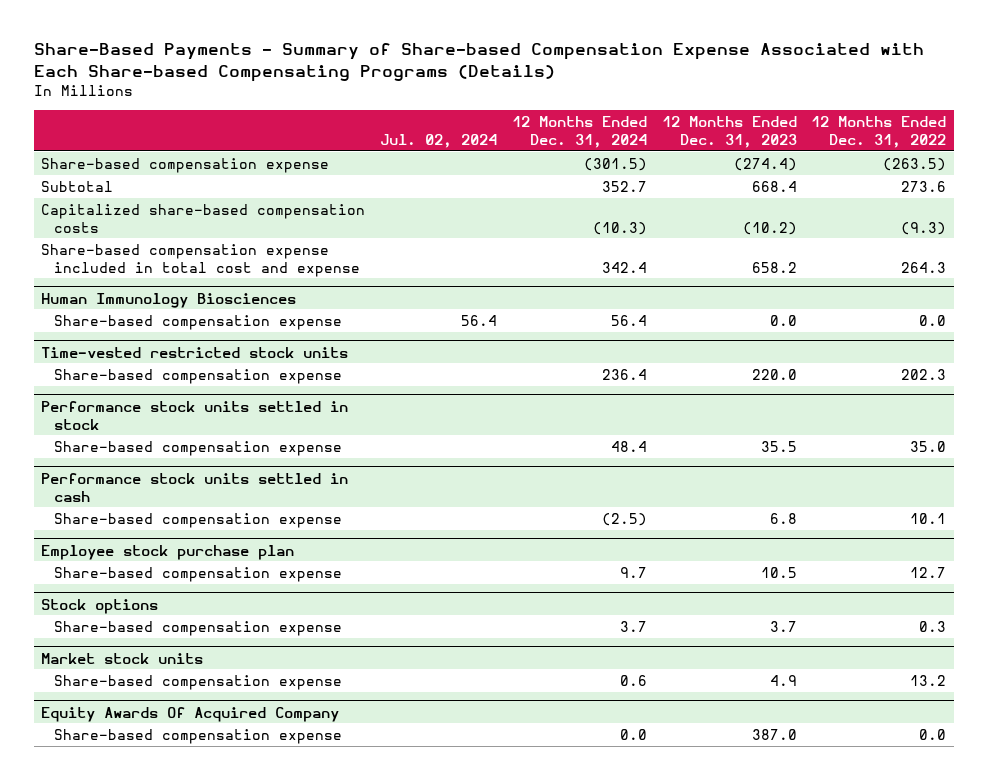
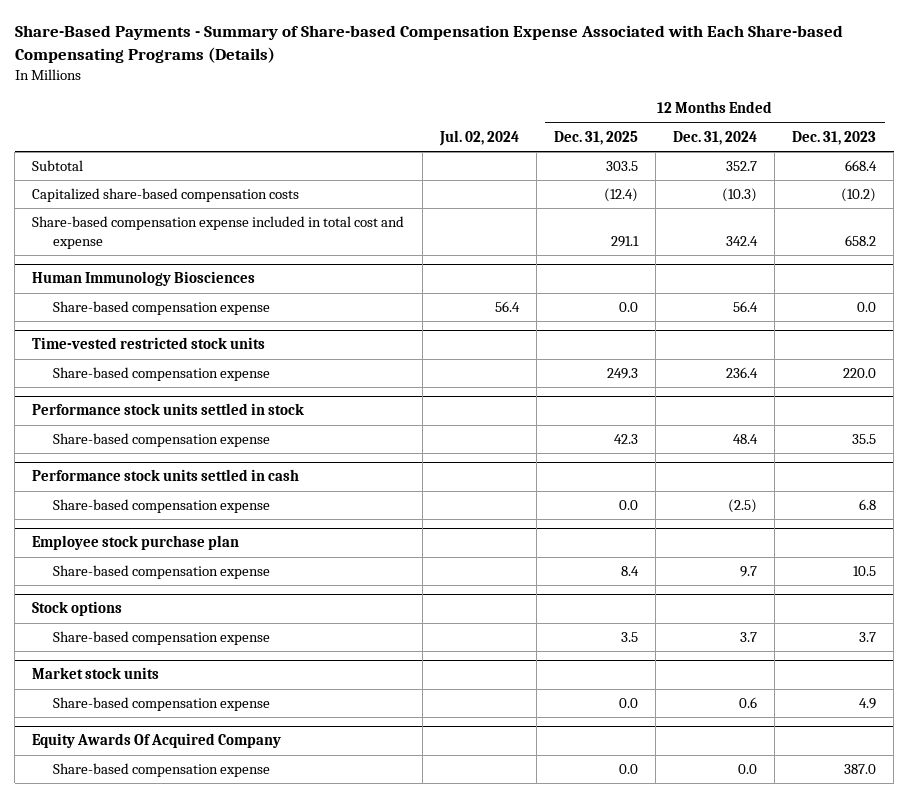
- | Jul. 02, 2024 | 12 Months Ended Dec. 31, 2024 | 12 Months Ended Dec. 31, 2023 | 12 Months Ended Dec. 31, 2022
+ | Jul. 02, 2024 | 12 Months Ended Dec. 31, 2025 | 12 Months Ended Dec. 31, 2024 | 12 Months Ended Dec. 31, 2023
- Share-based compensation expense | | (301.5) | (274.4) | (263.5)

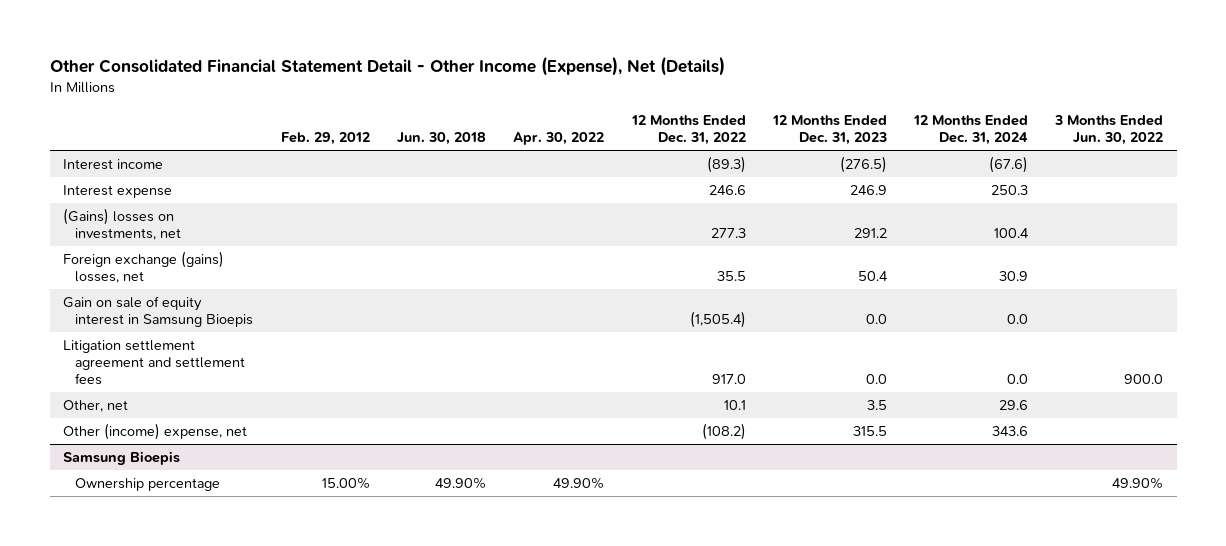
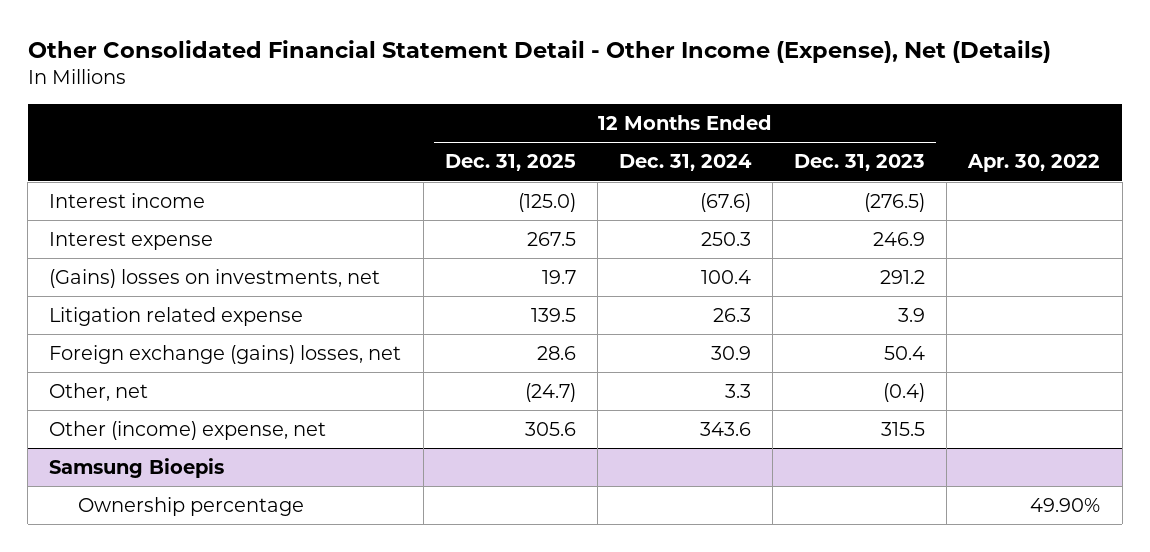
- | Feb. 29, 2012 | Jun. 30, 2018 | Apr. 30, 2022 | 12 Months Ended Dec. 31, 2022 | 12 Months Ended Dec. 31, 2023 | 12 Months Ended Dec. 31, 2024 | 3 Months Ended Jun. 30, 2022
+ | 12 Months Ended Dec. 31, 2025 | 12 Months Ended Dec. 31, 2024 | 12 Months Ended Dec. 31, 2023 | Apr. 30, 2022
+ Litigation related expense | 139.5 | 26.3 | 3.9 |
- Gain on sale of equity interest in Samsung Bioepis | | | | (1,505.4) | 0.0 | 0.0 |
- Litigation settlement agreement and settlement fees | | | | 917.0 | 0.0 | 0.0 | 900.0
- Other, net | | | | 10.1 | 3.5 | 29.6 |
+ Other, net | (24.7) | 3.3 | (0.4) |

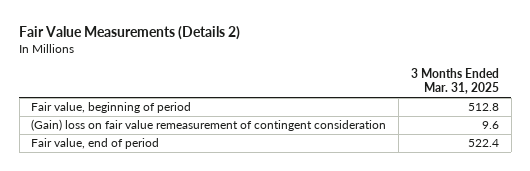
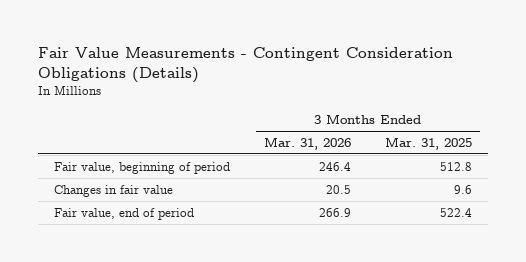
- Fair Value Measurements (Details 2)
+ Fair Value Measurements - Contingent Consideration Obligations (Details)
- | 3 Months Ended Mar. 31, 2025
+ | 3 Months Ended Mar. 31, 2026 | 3 Months Ended Mar. 31, 2025
- (Gain) loss on fair value remeasurement of contingent consideration | 9.6
+ Changes in fair value | 20.5 | 9.6

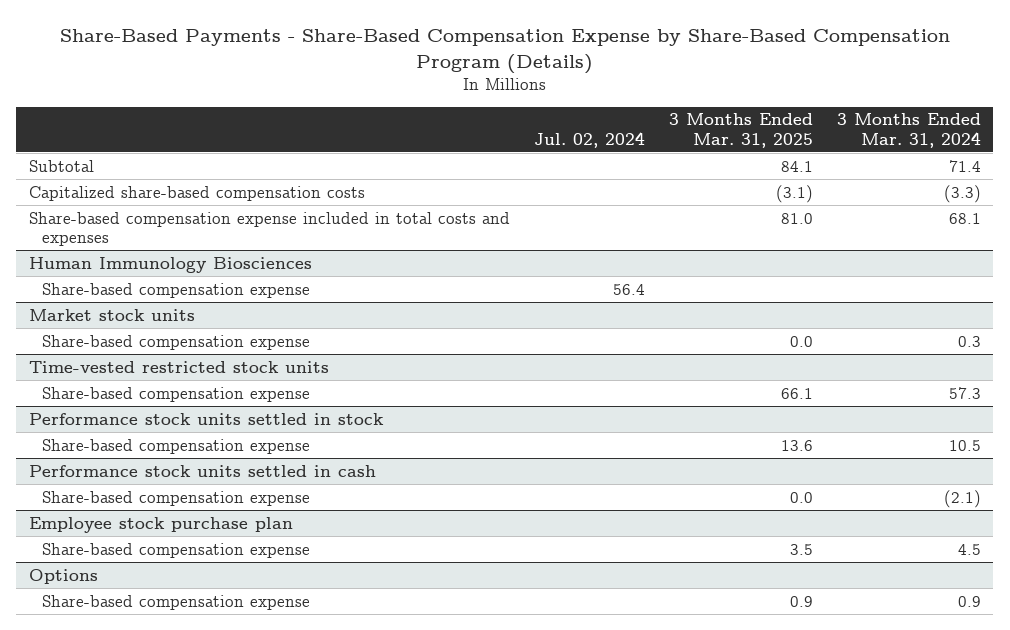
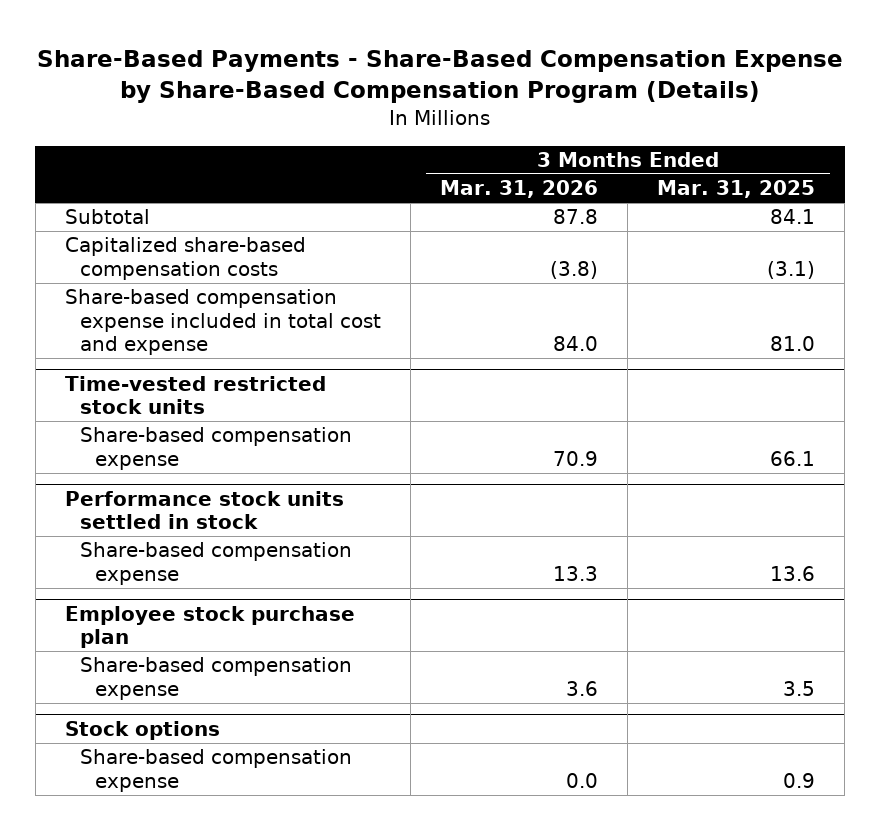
- | Jul. 02, 2024 | 3 Months Ended Mar. 31, 2025 | 3 Months Ended Mar. 31, 2024
+ | 3 Months Ended Mar. 31, 2026 | 3 Months Ended Mar. 31, 2025
- Share-based compensation expense included in total costs and expenses | | 81.0 | 68.1
- Human Immunology Biosciences
- Share-based compensation expense | 56.4 | |
- Market stock units
- Share-based compensation expense | | 0.0 | 0.3
+ Share-based compensation expense included in total cost and expense | 84.0 | 81.0
- Performance stock units settled in cash
- Share-based compensation expense | | 0.0 | (2.1)
- Options
+ Stock options

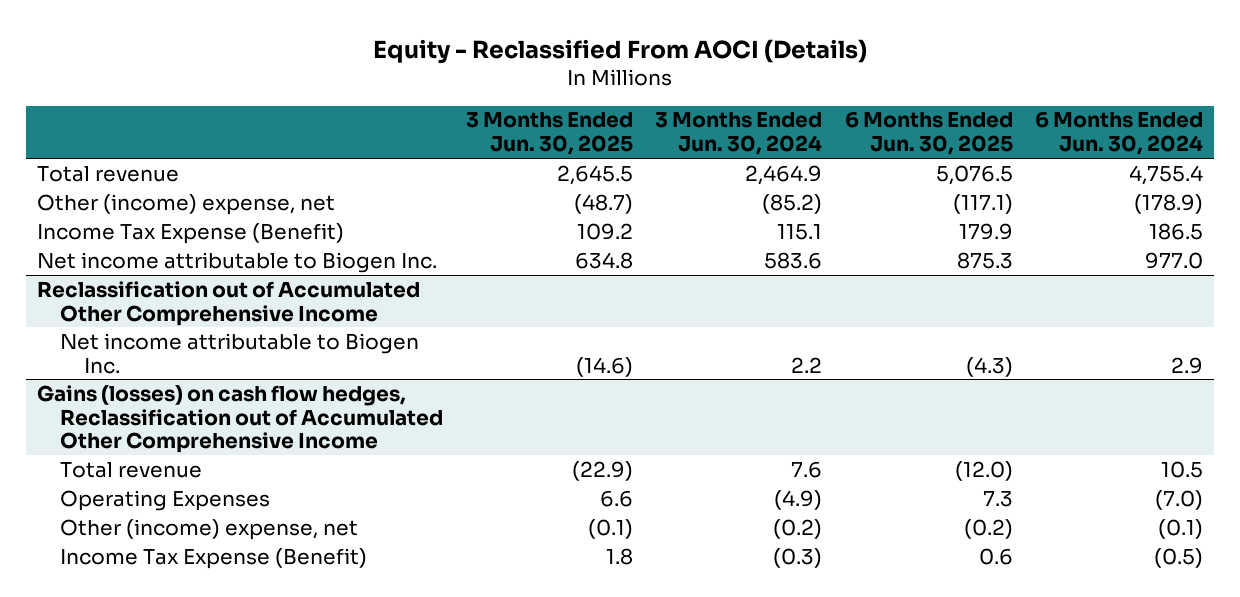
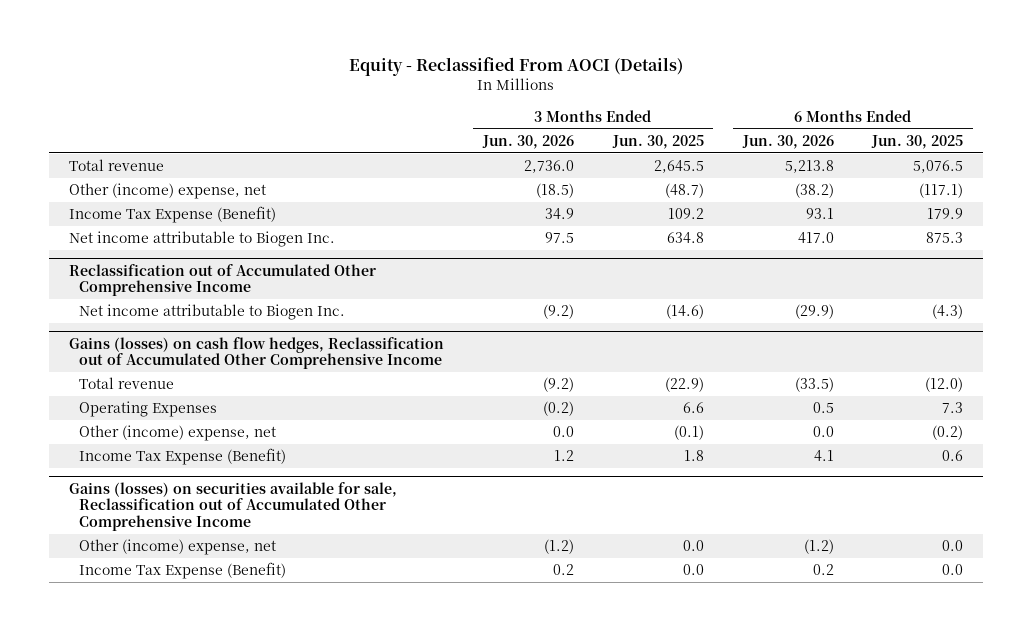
- | 3 Months Ended Jun. 30, 2025 | 3 Months Ended Jun. 30, 2024 | 6 Months Ended Jun. 30, 2025 | 6 Months Ended Jun. 30, 2024
+ | 3 Months Ended Jun. 30, 2026 | 3 Months Ended Jun. 30, 2025 | 6 Months Ended Jun. 30, 2026 | 6 Months Ended Jun. 30, 2025
+ Gains (losses) on securities available for sale, Reclassification out of Accumulated Other Comprehensive Income
+ Other (income) expense, net | (1.2) | 0.0 | (1.2) | 0.0
+ Income Tax Expense (Benefit) | 0.2 | 0.0 | 0.2 | 0.0

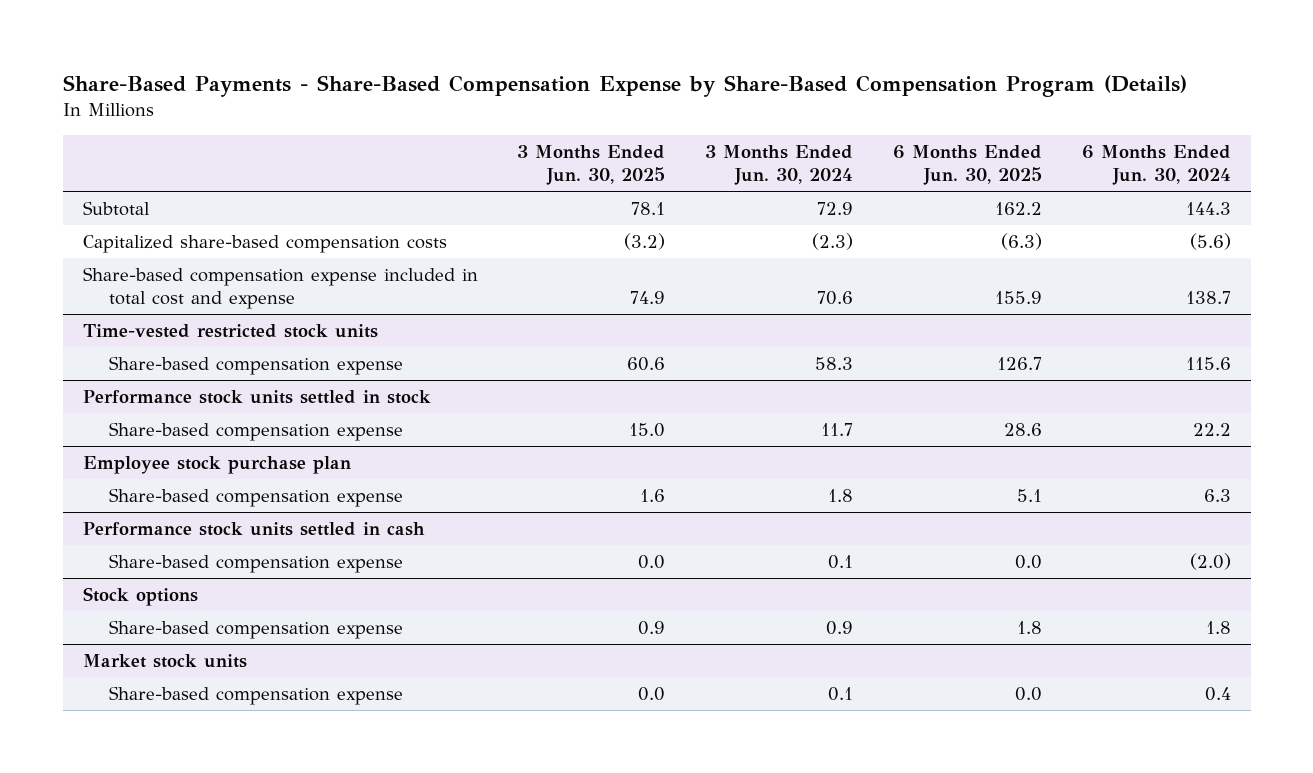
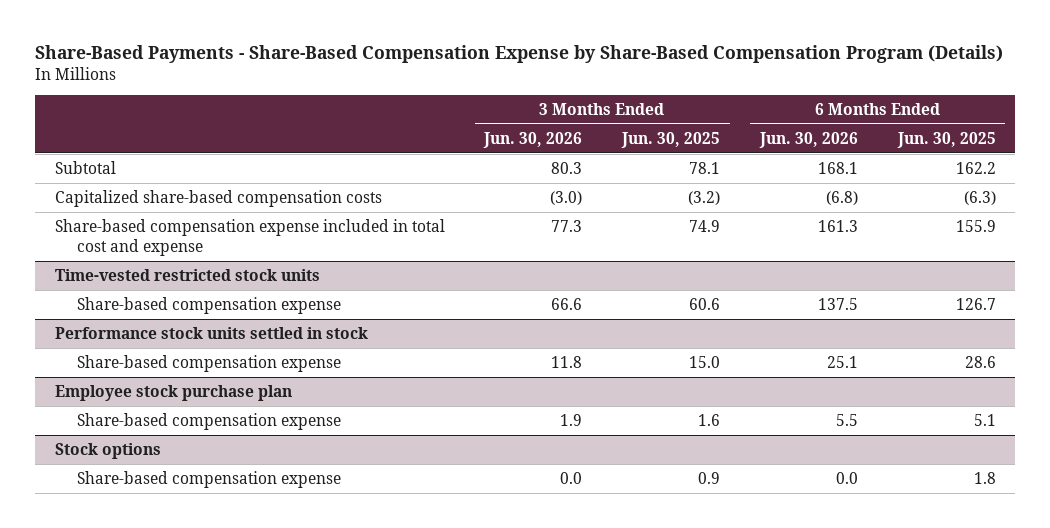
- | 3 Months Ended Jun. 30, 2025 | 3 Months Ended Jun. 30, 2024 | 6 Months Ended Jun. 30, 2025 | 6 Months Ended Jun. 30, 2024
+ | 3 Months Ended Jun. 30, 2026 | 3 Months Ended Jun. 30, 2025 | 6 Months Ended Jun. 30, 2026 | 6 Months Ended Jun. 30, 2025
- Performance stock units settled in cash
- Share-based compensation expense | 0.0 | 0.1 | 0.0 | (2.0)
- Market stock units
- Share-based compensation expense | 0.0 | 0.1 | 0.0 | 0.4

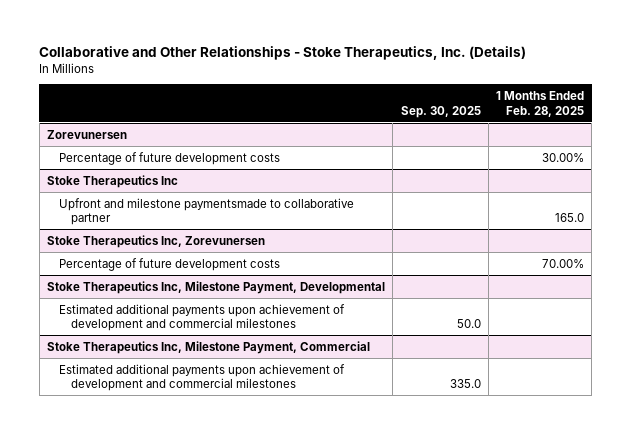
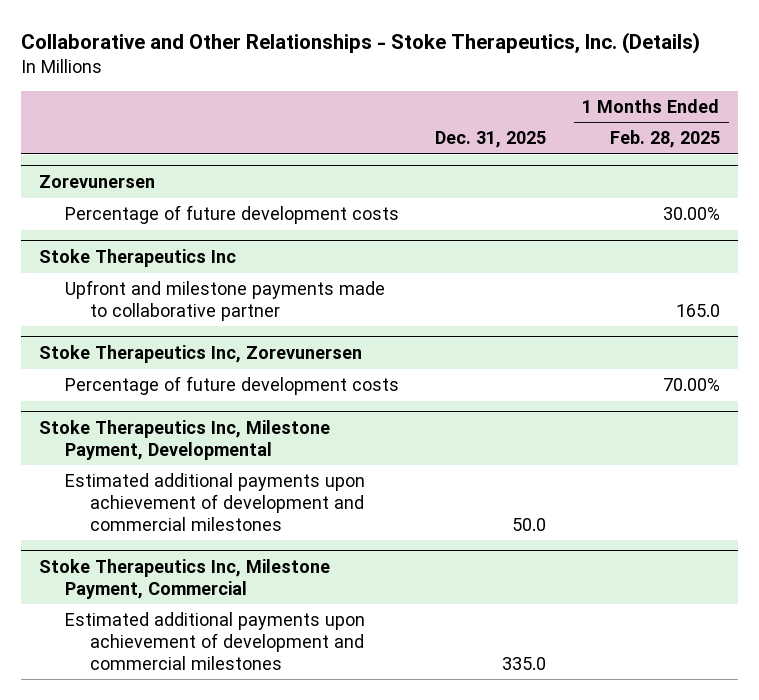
- | Sep. 30, 2025 | 1 Months Ended Feb. 28, 2025
+ | Dec. 31, 2025 | 1 Months Ended Feb. 28, 2025
@ Stoke Therapeutics Inc
- Upfront and milestone paymentsmade to collaborative partner | | 165.0
+ Upfront and milestone payments made to collaborative partner | | 165.0

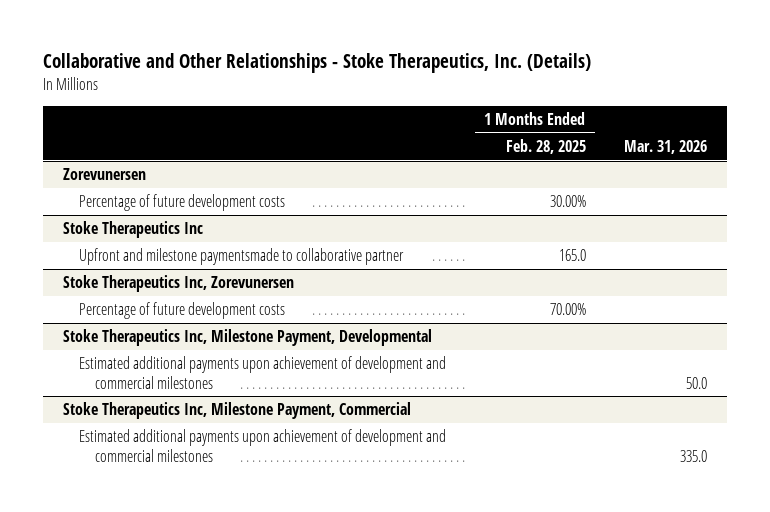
- | Dec. 31, 2025 | 1 Months Ended Feb. 28, 2025
+ | 1 Months Ended Feb. 28, 2025 | Mar. 31, 2026
@ Stoke Therapeutics Inc
- Upfront and milestone payments made to collaborative partner | | 165.0
+ Upfront and milestone paymentsmade to collaborative partner | 165.0 |

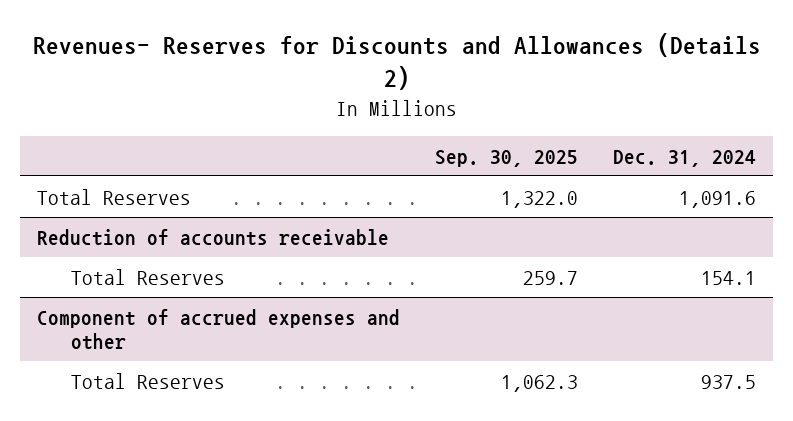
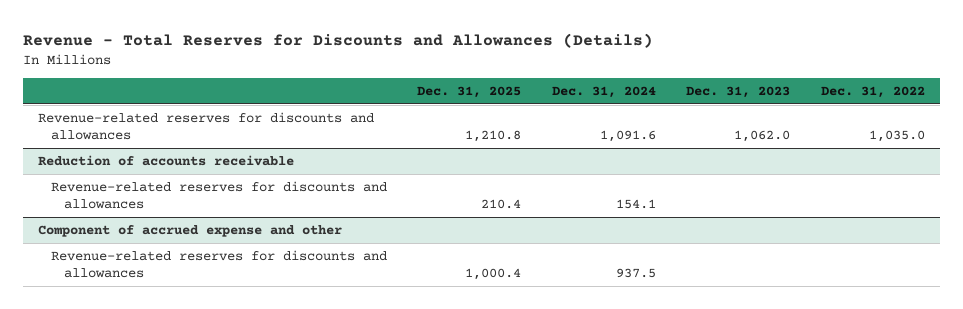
- Revenues- Reserves for Discounts and Allowances (Details 2)
+ Revenue - Total Reserves for Discounts and Allowances (Details)
- | Sep. 30, 2025 | Dec. 31, 2024
+ | Dec. 31, 2025 | Dec. 31, 2024 | Dec. 31, 2023 | Dec. 31, 2022
- Total Reserves | 1,322.0 | 1,091.6
+ Revenue-related reserves for discounts and allowances | 1,210.8 | 1,091.6 | 1,062.0 | 1,035.0
@ Reduction of accounts receivable
- Total Reserves | 259.7 | 154.1
- Component of accrued expenses and other
- Total Reserves | 1,062.3 | 937.5
@ Reduction of accounts receivable
+ Revenue-related reserves for discounts and allowances | 210.4 | 154.1 | |
+ Component of accrued expense and other
+ Revenue-related reserves for discounts and allowances | 1,000.4 | 937.5 | |

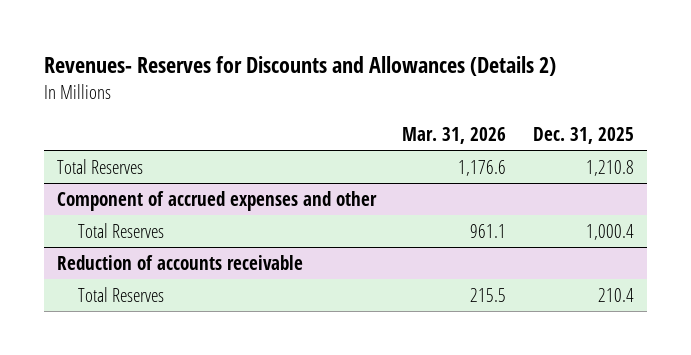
- Revenue - Total Reserves for Discounts and Allowances (Details)
+ Revenues- Reserves for Discounts and Allowances (Details 2)
- | Dec. 31, 2025 | Dec. 31, 2024 | Dec. 31, 2023 | Dec. 31, 2022
+ | Mar. 31, 2026 | Dec. 31, 2025
- Revenue-related reserves for discounts and allowances | 1,210.8 | 1,091.6 | 1,062.0 | 1,035.0
+ Total Reserves | 1,176.6 | 1,210.8
+ Component of accrued expenses and other
+ Total Reserves | 961.1 | 1,000.4
@ Reduction of accounts receivable
- Revenue-related reserves for discounts and allowances | 210.4 | 154.1 | |
- Component of accrued expense and other
- Revenue-related reserves for discounts and allowances | 1,000.4 | 937.5 | |
@ Reduction of accounts receivable
+ Total Reserves | 215.5 | 210.4

